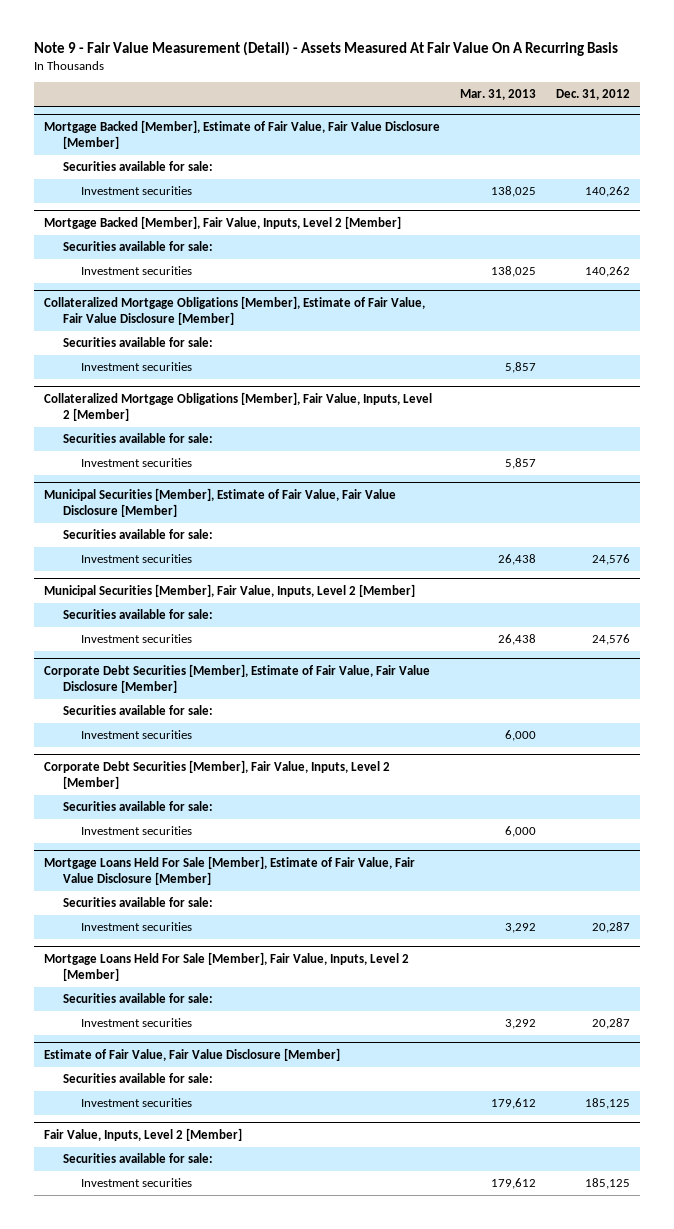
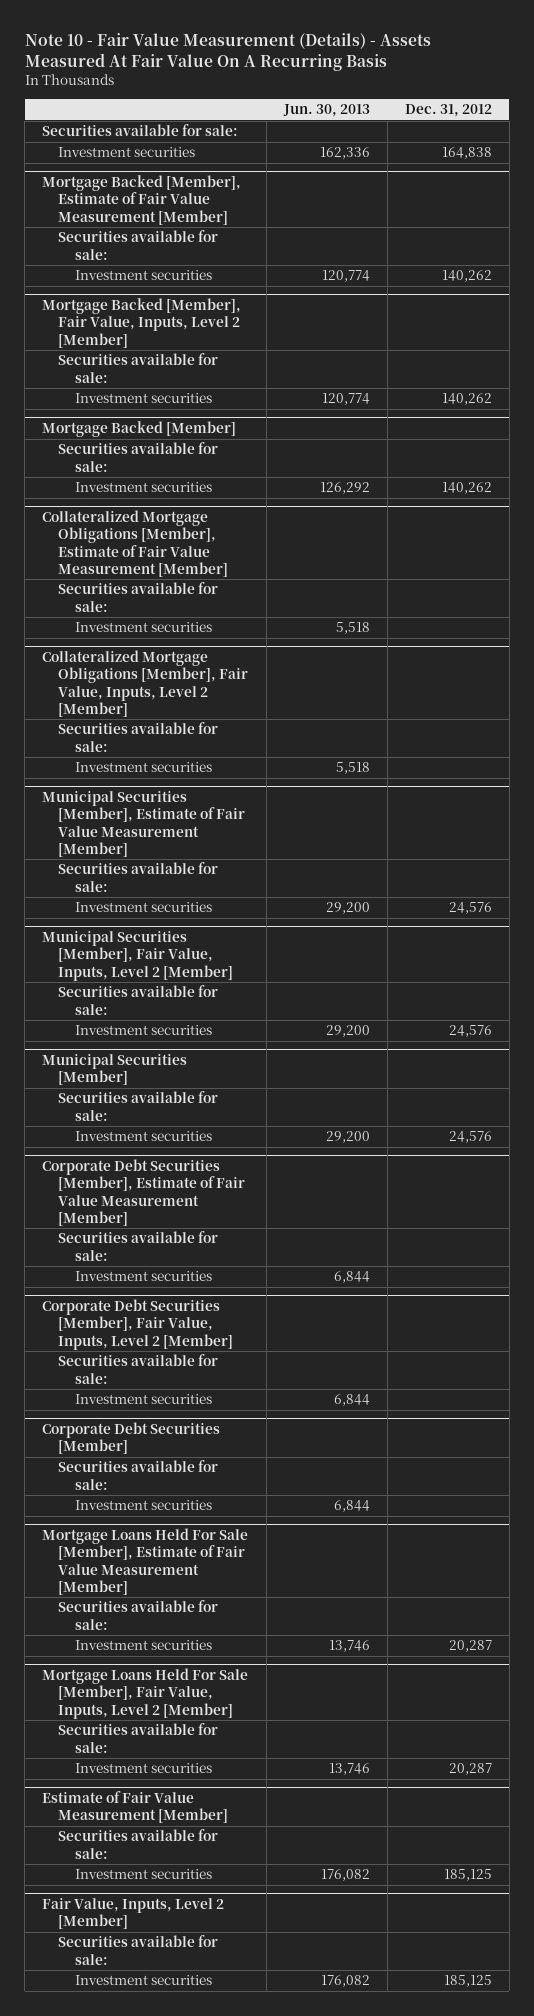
- Note 9 - Fair Value Measurement (Detail) - Assets Measured At Fair Value On A Recurring Basis
+ Note 10 - Fair Value Measurement (Details) - Assets Measured At Fair Value On A Recurring Basis
- | Mar. 31, 2013 | Dec. 31, 2012
+ | Jun. 30, 2013 | Dec. 31, 2012
- Mortgage Backed [Member], Estimate of Fair Value, Fair Value Disclosure [Member]
+ Investment securities | 162,336 | 164,838
+ Mortgage Backed [Member], Estimate of Fair Value Measurement [Member]
+ Securities available for sale:
- Collateralized Mortgage Obligations [Member], Estimate of Fair Value, Fair Value Disclosure [Member]
+ Mortgage Backed [Member]
+ Investment securities | 126,292 | 140,262
+ Collateralized Mortgage Obligations [Member], Estimate of Fair Value Measurement [Member]
+ Securities available for sale:
- Municipal Securities [Member], Estimate of Fair Value, Fair Value Disclosure [Member]
+ Municipal Securities [Member], Estimate of Fair Value Measurement [Member]
- Corporate Debt Securities [Member], Estimate of Fair Value, Fair Value Disclosure [Member]
+ Municipal Securities [Member]
+ Investment securities | 29,200 | 24,576
+ Corporate Debt Securities [Member], Estimate of Fair Value Measurement [Member]
+ Securities available for sale:
- Mortgage Loans Held For Sale [Member], Estimate of Fair Value, Fair Value Disclosure [Member]
+ Corporate Debt Securities [Member]
+ Investment securities | 6,844 |
+ Mortgage Loans Held For Sale [Member], Estimate of Fair Value Measurement [Member]
+ Securities available for sale:
- Estimate of Fair Value, Fair Value Disclosure [Member]
+ Estimate of Fair Value Measurement [Member]

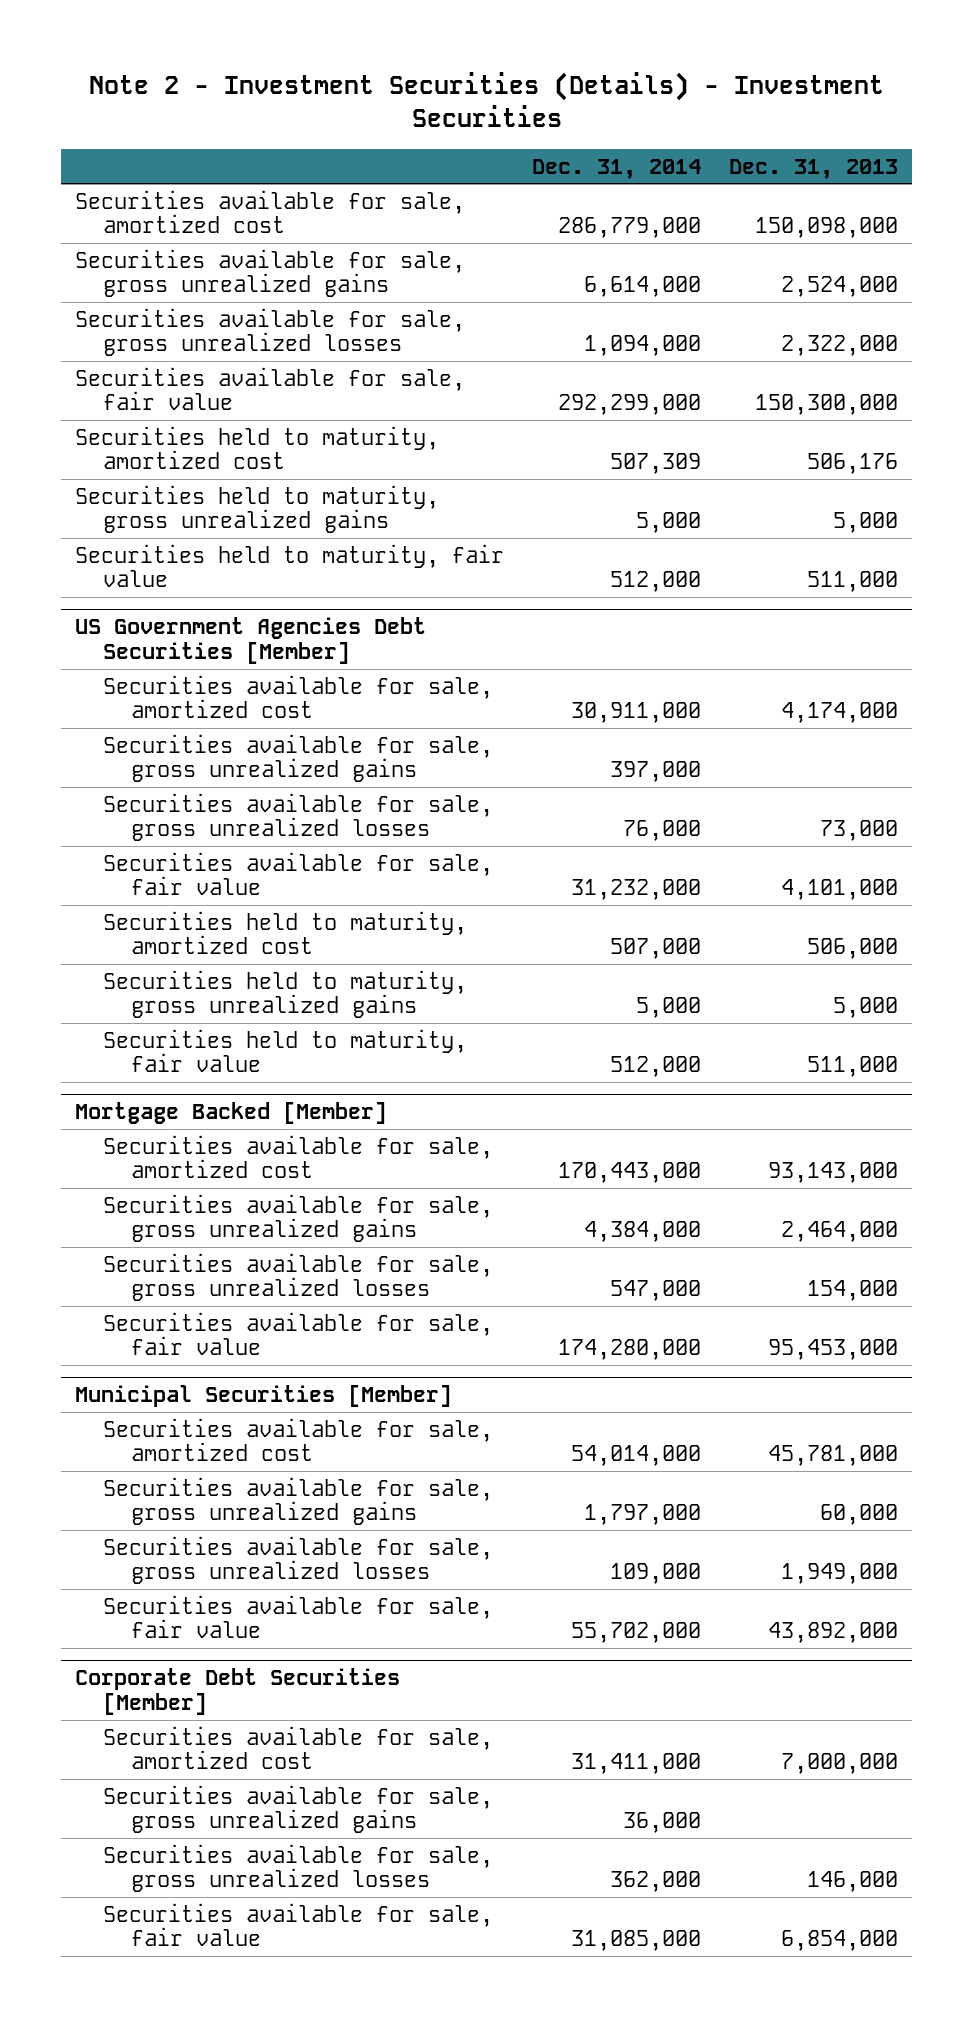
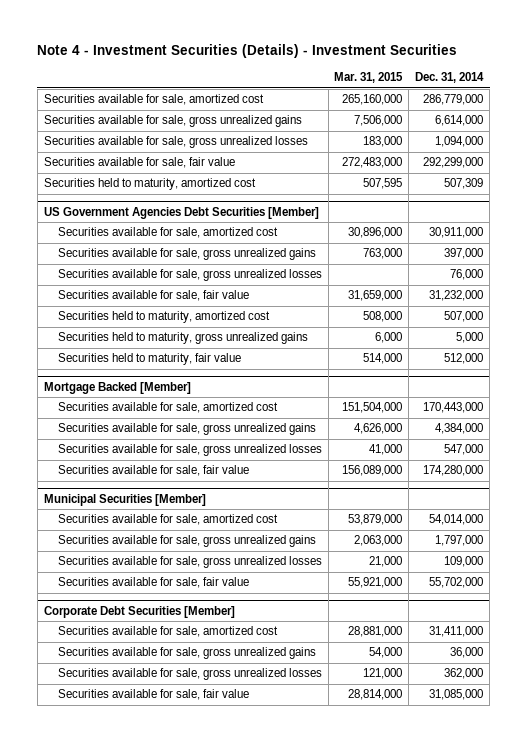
- Note 2 - Investment Securities (Details) - Investment Securities
+ Note 4 - Investment Securities (Details) - Investment Securities
- | Dec. 31, 2014 | Dec. 31, 2013
+ | Mar. 31, 2015 | Dec. 31, 2014
- Securities held to maturity, gross unrealized gains | 5,000 | 5,000
- Securities held to maturity, fair value | 512,000 | 511,000

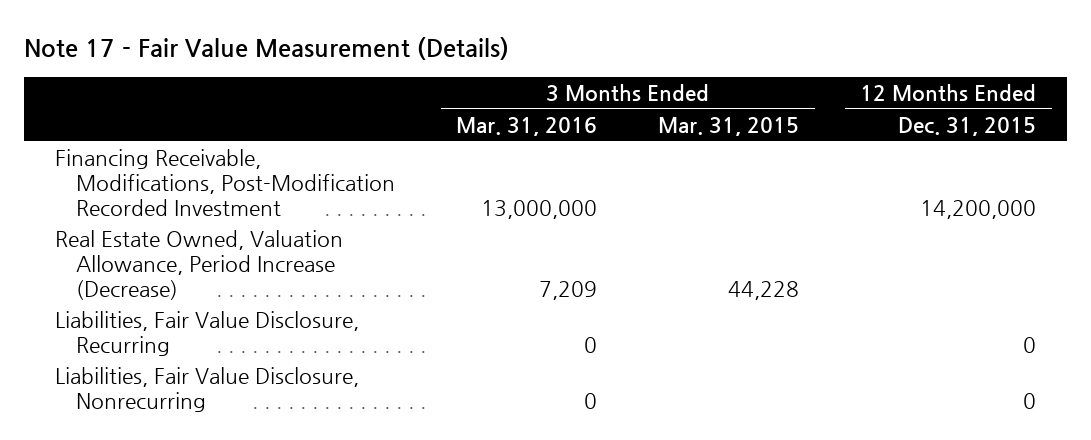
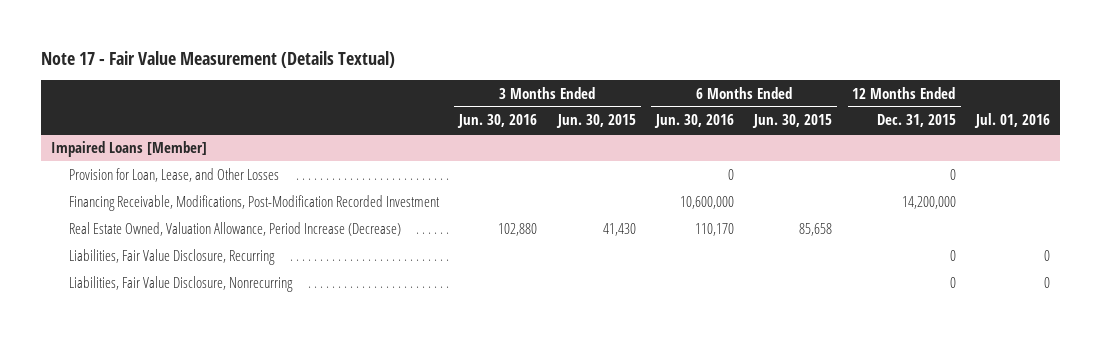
- Note 17 - Fair Value Measurement (Details)
+ Note 17 - Fair Value Measurement (Details Textual)
- | 3 Months Ended Mar. 31, 2016 | 3 Months Ended Mar. 31, 2015 | 12 Months Ended Dec. 31, 2015
+ | 3 Months Ended Jun. 30, 2016 | 3 Months Ended Jun. 30, 2015 | 6 Months Ended Jun. 30, 2016 | 6 Months Ended Jun. 30, 2015 | 12 Months Ended Dec. 31, 2015 | Jul. 01, 2016
+ Impaired Loans [Member]
+ Provision for Loan, Lease, and Other Losses | | | 0 | | 0 |

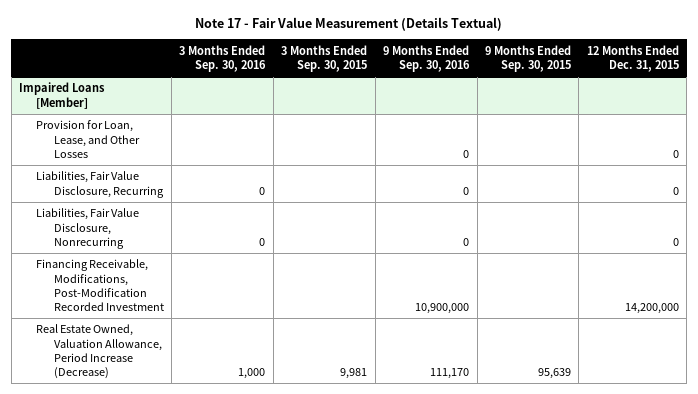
- | 3 Months Ended Jun. 30, 2016 | 3 Months Ended Jun. 30, 2015 | 6 Months Ended Jun. 30, 2016 | 6 Months Ended Jun. 30, 2015 | 12 Months Ended Dec. 31, 2015 | Jul. 01, 2016
+ | 3 Months Ended Sep. 30, 2016 | 3 Months Ended Sep. 30, 2015 | 9 Months Ended Sep. 30, 2016 | 9 Months Ended Sep. 30, 2015 | 12 Months Ended Dec. 31, 2015
@ Impaired Loans [Member]
moved down: Financing Receivable, Modifications, Post-Modification Recorded Investment | | | 10,900,000 | | 14,200,000
moved down: Real Estate Owned, Valuation Allowance, Period Increase (Decrease) | 1,000 | 9,981 | 111,170 | 95,639 |

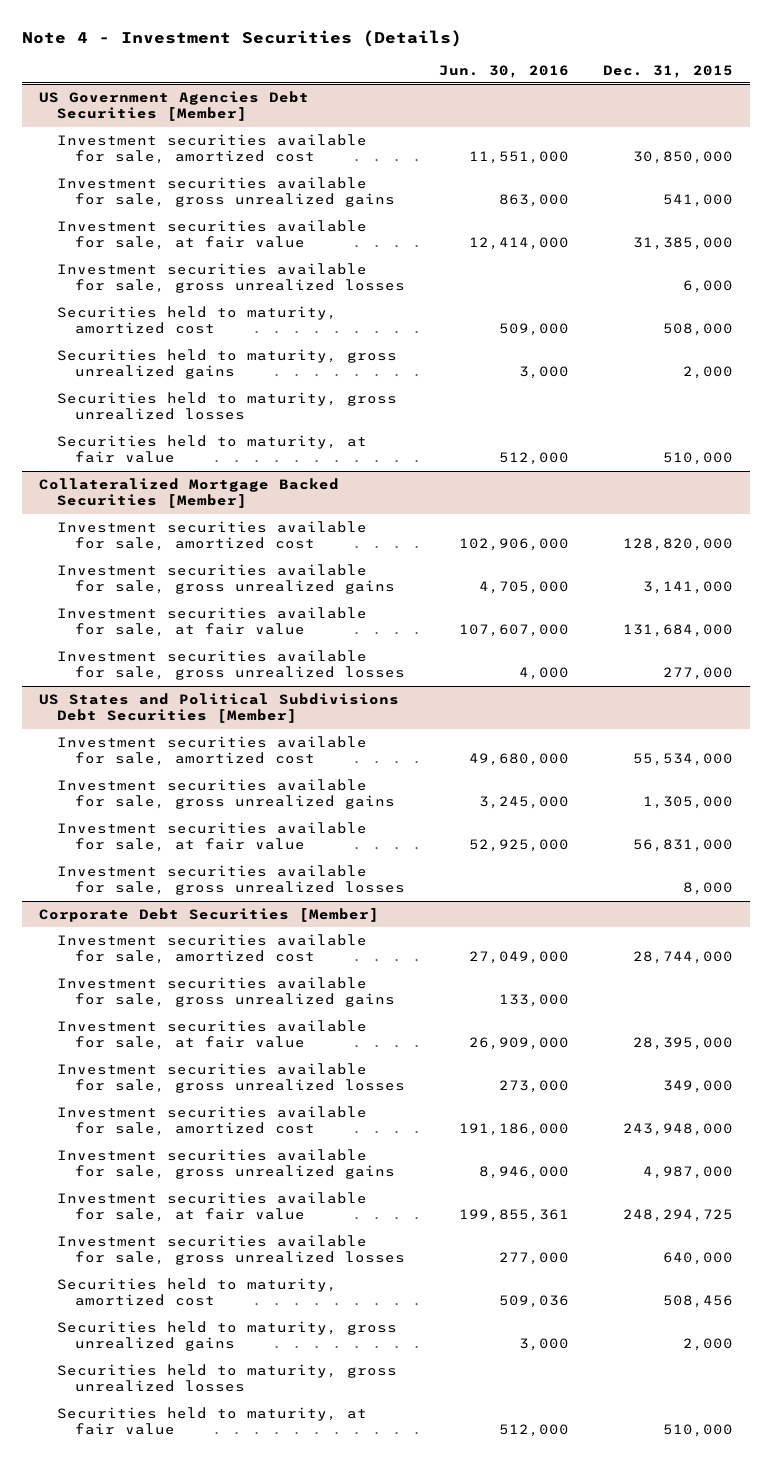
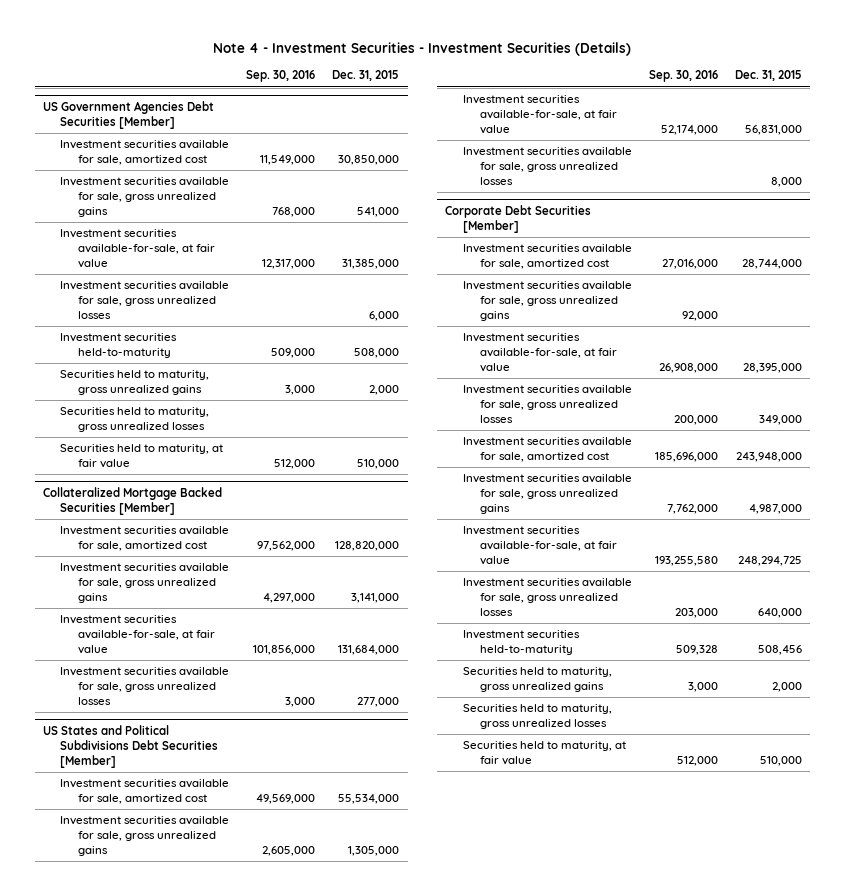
- Note 4 - Investment Securities (Details)
+ Note 4 - Investment Securities - Investment Securities (Details)
- | Jun. 30, 2016 | Dec. 31, 2015
+ | Sep. 30, 2016 | Dec. 31, 2015
@ US Government Agencies Debt Securities [Member]
- Investment securities available for sale, at fair value | 12,414,000 | 31,385,000
+ Investment securities available-for-sale, at fair value | 12,317,000 | 31,385,000
- Securities held to maturity, amortized cost | 509,000 | 508,000
+ Investment securities held-to-maturity | 509,000 | 508,000
@ Collateralized Mortgage Backed Securities [Member]
- Investment securities available for sale, at fair value | 107,607,000 | 131,684,000
+ Investment securities available-for-sale, at fair value | 101,856,000 | 131,684,000
@ US States and Political Subdivisions Debt Securities [Member]
- Investment securities available for sale, at fair value | 52,925,000 | 56,831,000
+ Investment securities available-for-sale, at fair value | 52,174,000 | 56,831,000
@ Corporate Debt Securities [Member]
- Investment securities available for sale, at fair value | 26,909,000 | 28,395,000
+ Investment securities available-for-sale, at fair value | 26,908,000 | 28,395,000
- Investment securities available for sale, at fair value | 199,855,361 | 248,294,725
+ Investment securities available-for-sale, at fair value | 193,255,580 | 248,294,725
- Securities held to maturity, amortized cost | 509,036 | 508,456
+ Investment securities held-to-maturity | 509,328 | 508,456

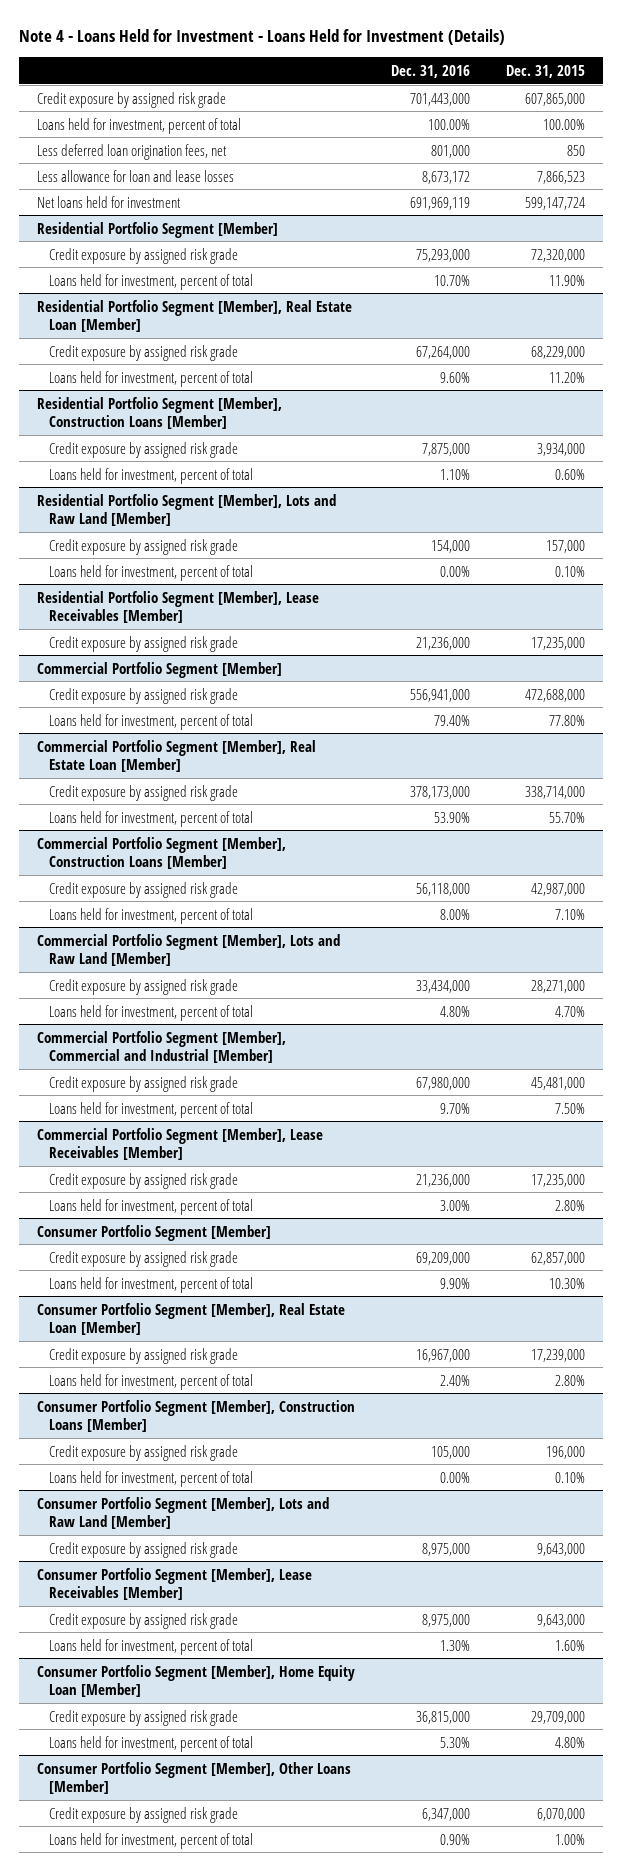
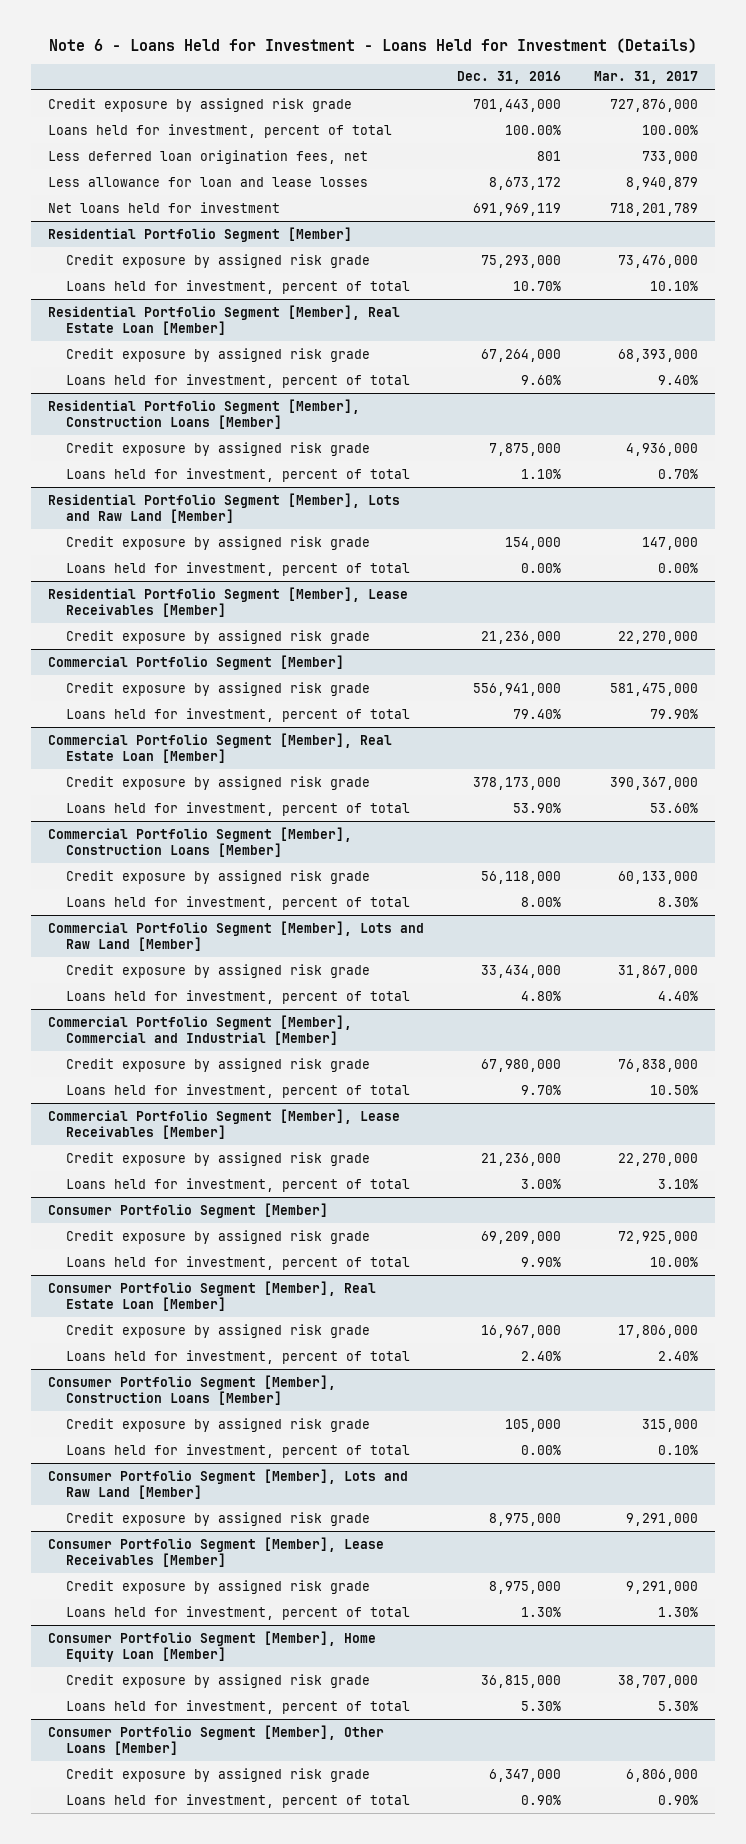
- Note 4 - Loans Held for Investment - Loans Held for Investment (Details)
+ Note 6 - Loans Held for Investment - Loans Held for Investment (Details)
- | Dec. 31, 2016 | Dec. 31, 2015
+ | Dec. 31, 2016 | Mar. 31, 2017
- Less deferred loan origination fees, net | 801,000 | 850
+ Less deferred loan origination fees, net | 801 | 733,000

